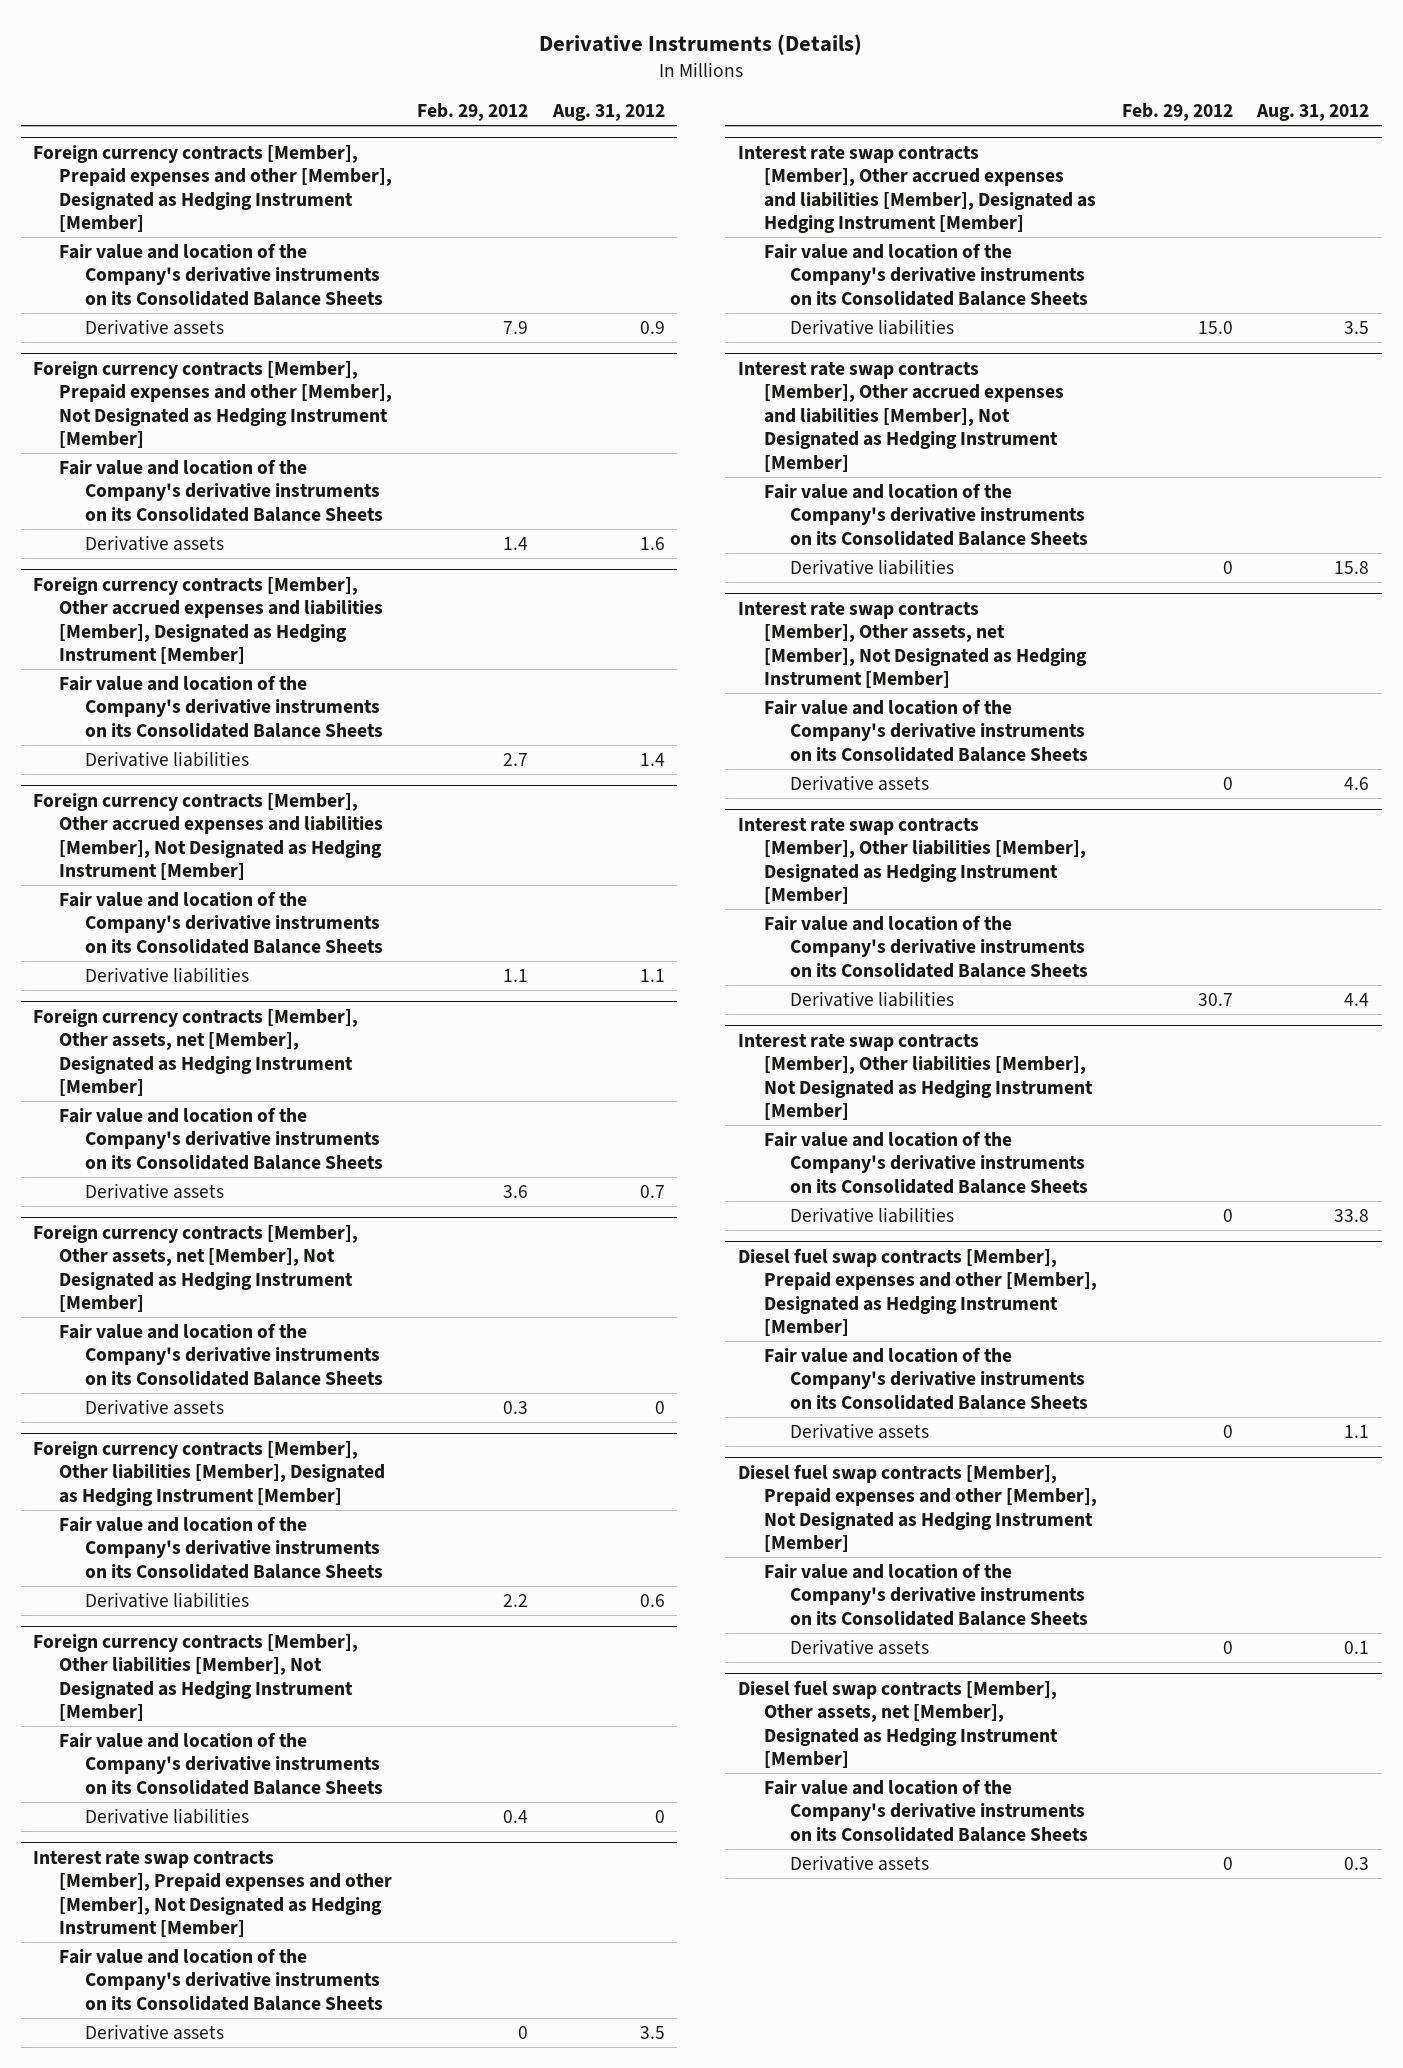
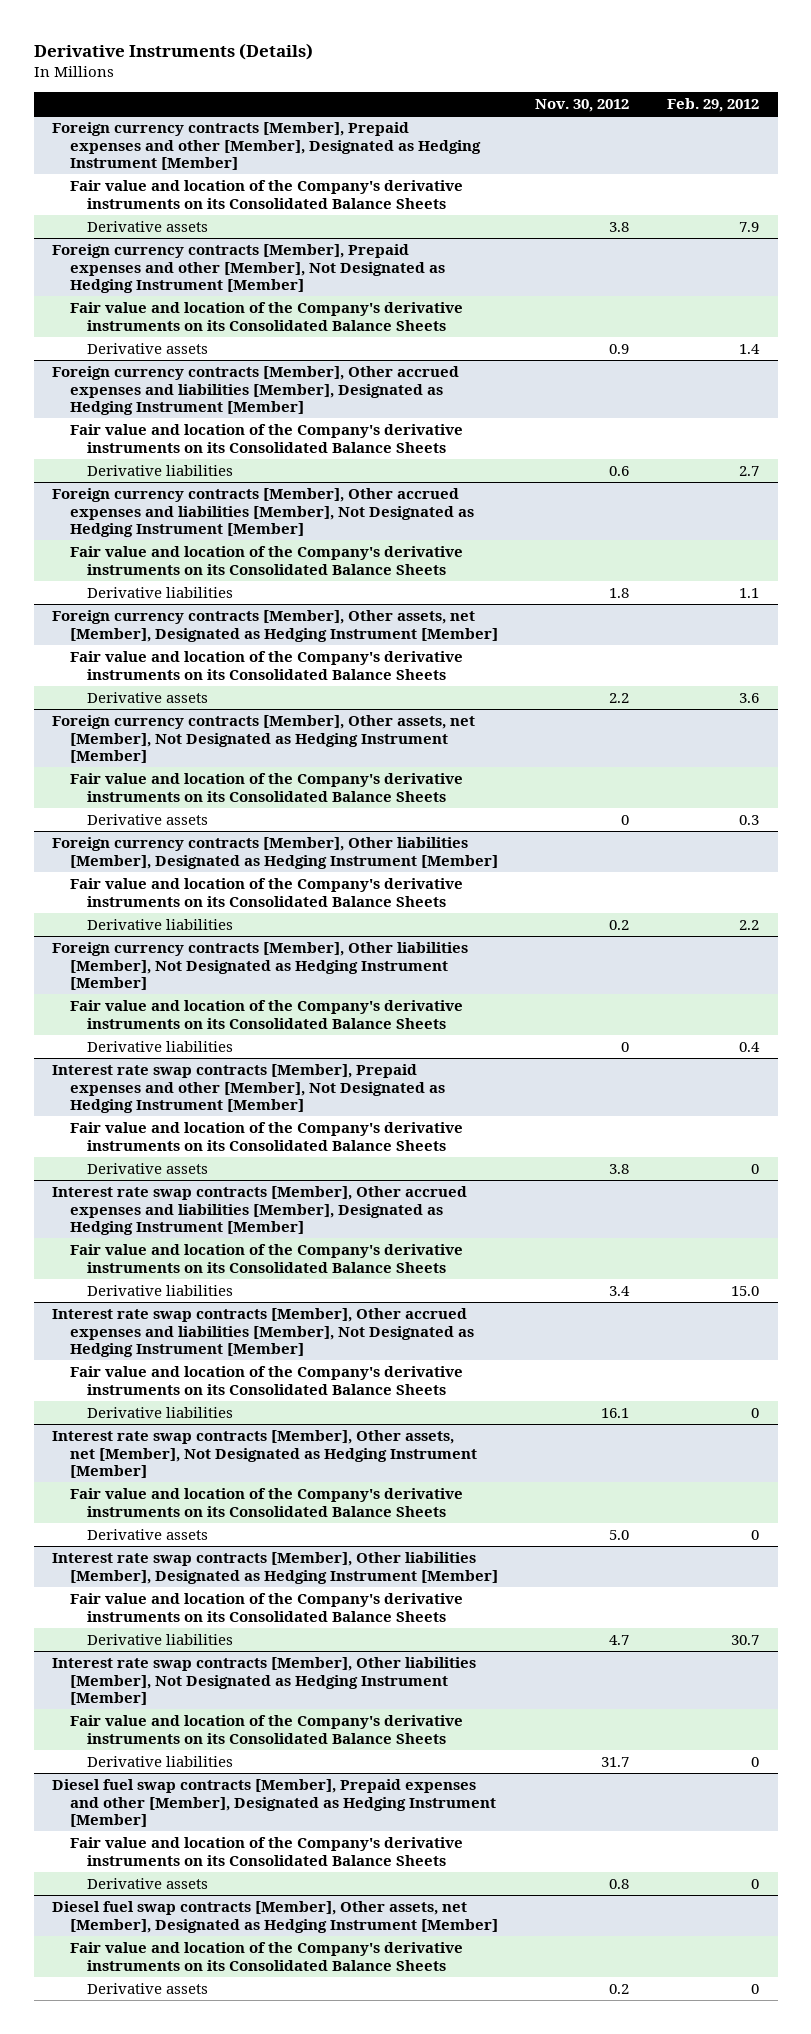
- | Feb. 29, 2012 | Aug. 31, 2012
+ | Nov. 30, 2012 | Feb. 29, 2012
- Diesel fuel swap contracts [Member], Prepaid expenses and other [Member], Not Designated as Hedging Instrument [Member]
- Fair value and location of the Company's derivative instruments on its Consolidated Balance Sheets
- Derivative assets | 0 | 0.1

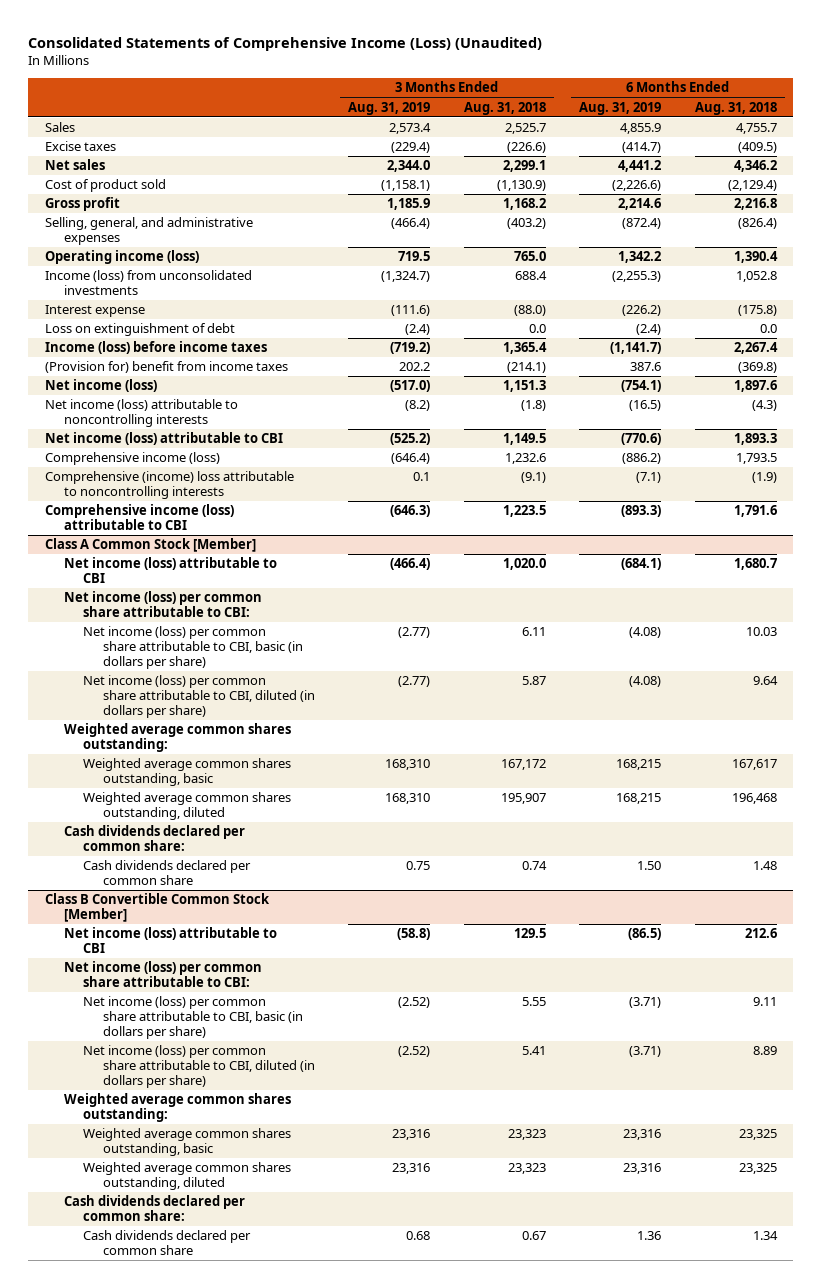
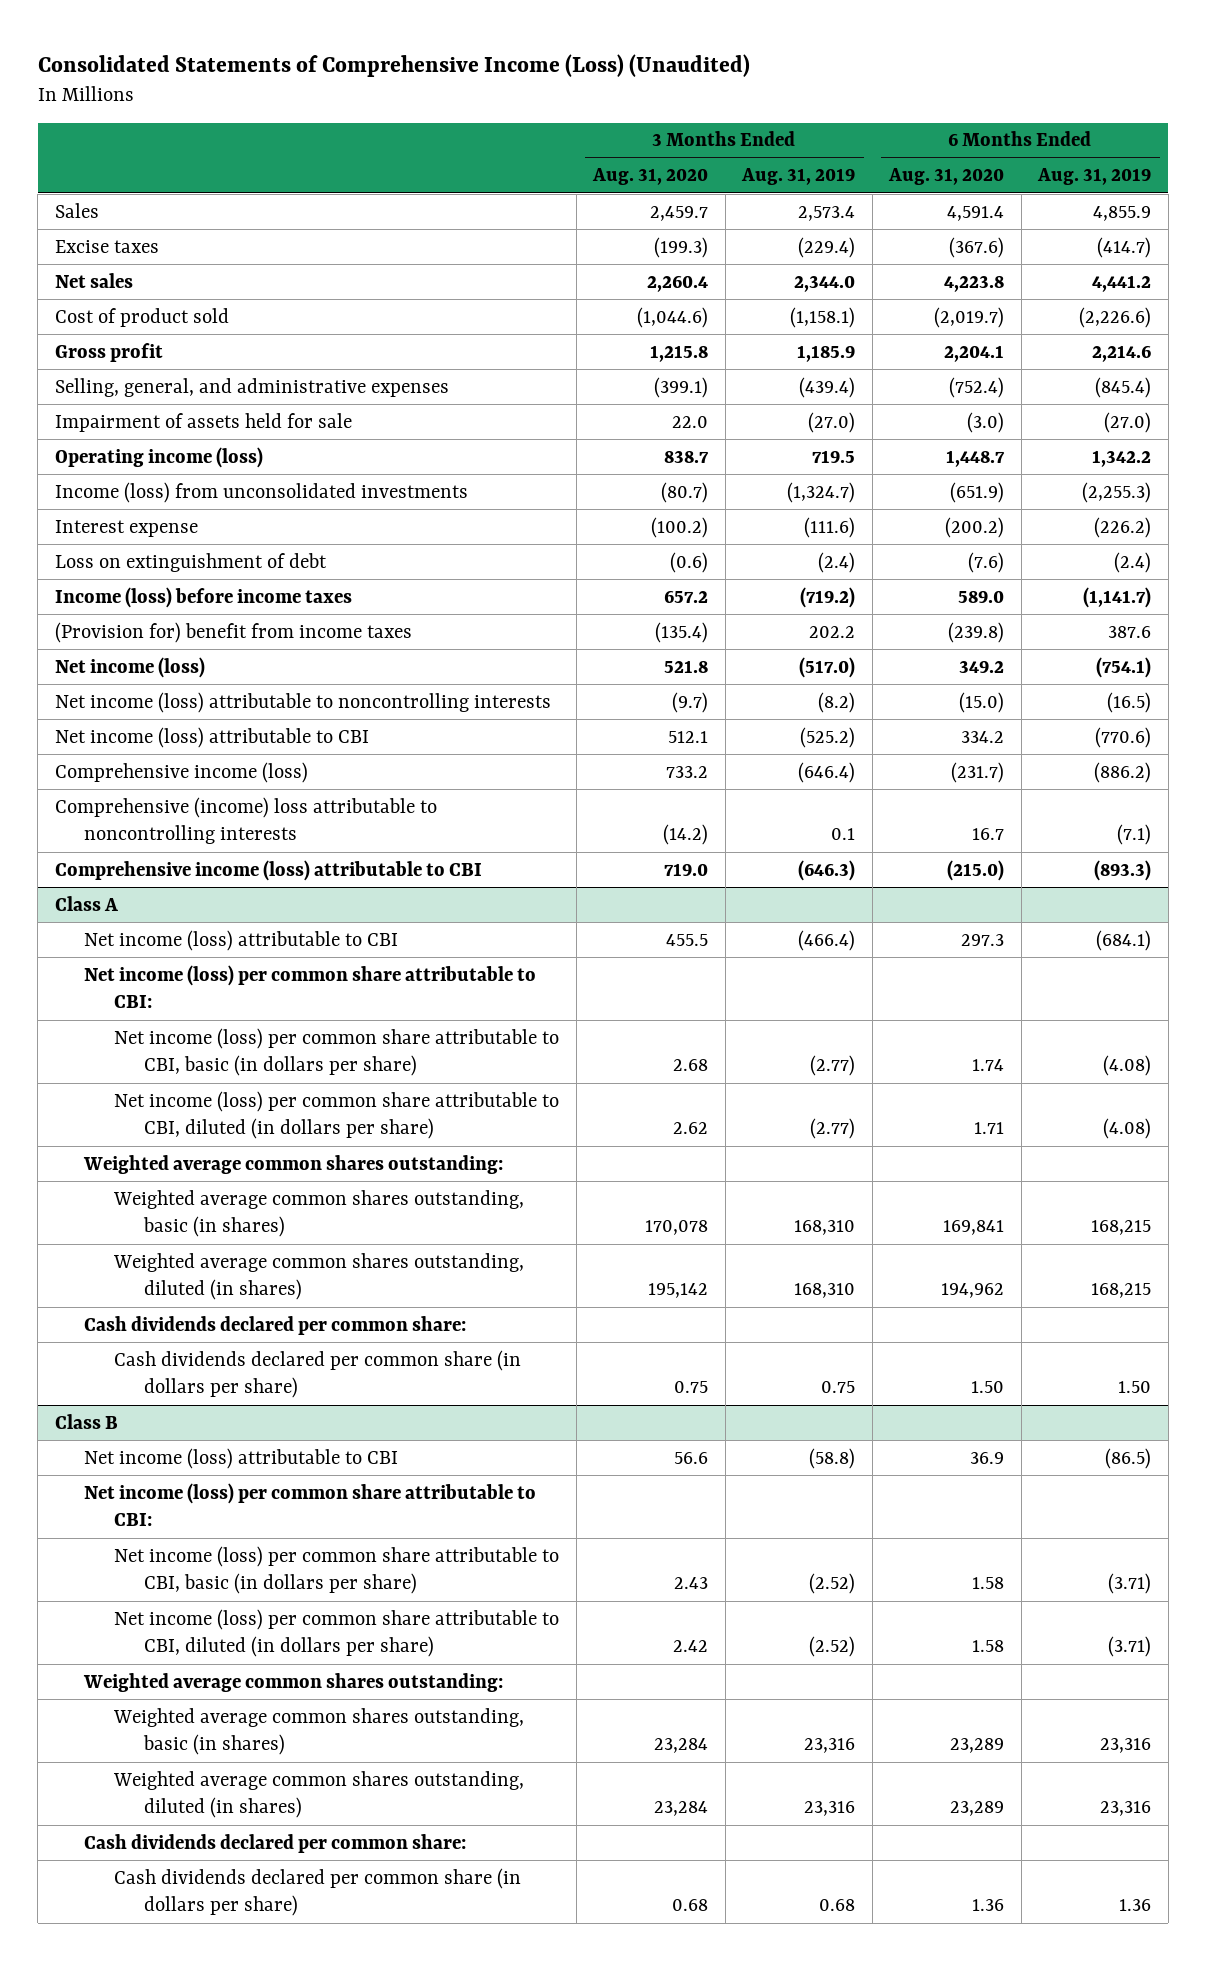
- | 3 Months Ended Aug. 31, 2019 | 3 Months Ended Aug. 31, 2018 | 6 Months Ended Aug. 31, 2019 | 6 Months Ended Aug. 31, 2018
+ | 3 Months Ended Aug. 31, 2020 | 3 Months Ended Aug. 31, 2019 | 6 Months Ended Aug. 31, 2020 | 6 Months Ended Aug. 31, 2019
- Selling, general, and administrative expenses | (466.4) | (403.2) | (872.4) | (826.4)
+ Selling, general, and administrative expenses | (399.1) | (439.4) | (752.4) | (845.4)
+ Impairment of assets held for sale | 22.0 | (27.0) | (3.0) | (27.0)
- Class A Common Stock [Member]
+ Class A
- Weighted average common shares outstanding, basic | 168,310 | 167,172 | 168,215 | 167,617
- Weighted average common shares outstanding, diluted | 168,310 | 195,907 | 168,215 | 196,468
+ Weighted average common shares outstanding, basic (in shares) | 170,078 | 168,310 | 169,841 | 168,215
+ Weighted average common shares outstanding, diluted (in shares) | 195,142 | 168,310 | 194,962 | 168,215
- Cash dividends declared per common share | 0.75 | 0.74 | 1.50 | 1.48
- Class B Convertible Common Stock [Member]
+ Cash dividends declared per common share (in dollars per share) | 0.75 | 0.75 | 1.50 | 1.50
+ Class B
- Weighted average common shares outstanding, basic | 23,316 | 23,323 | 23,316 | 23,325
- Weighted average common shares outstanding, diluted | 23,316 | 23,323 | 23,316 | 23,325
+ Weighted average common shares outstanding, basic (in shares) | 23,284 | 23,316 | 23,289 | 23,316
+ Weighted average common shares outstanding, diluted (in shares) | 23,284 | 23,316 | 23,289 | 23,316
- Cash dividends declared per common share | 0.68 | 0.67 | 1.36 | 1.34
+ Cash dividends declared per common share (in dollars per share) | 0.68 | 0.68 | 1.36 | 1.36

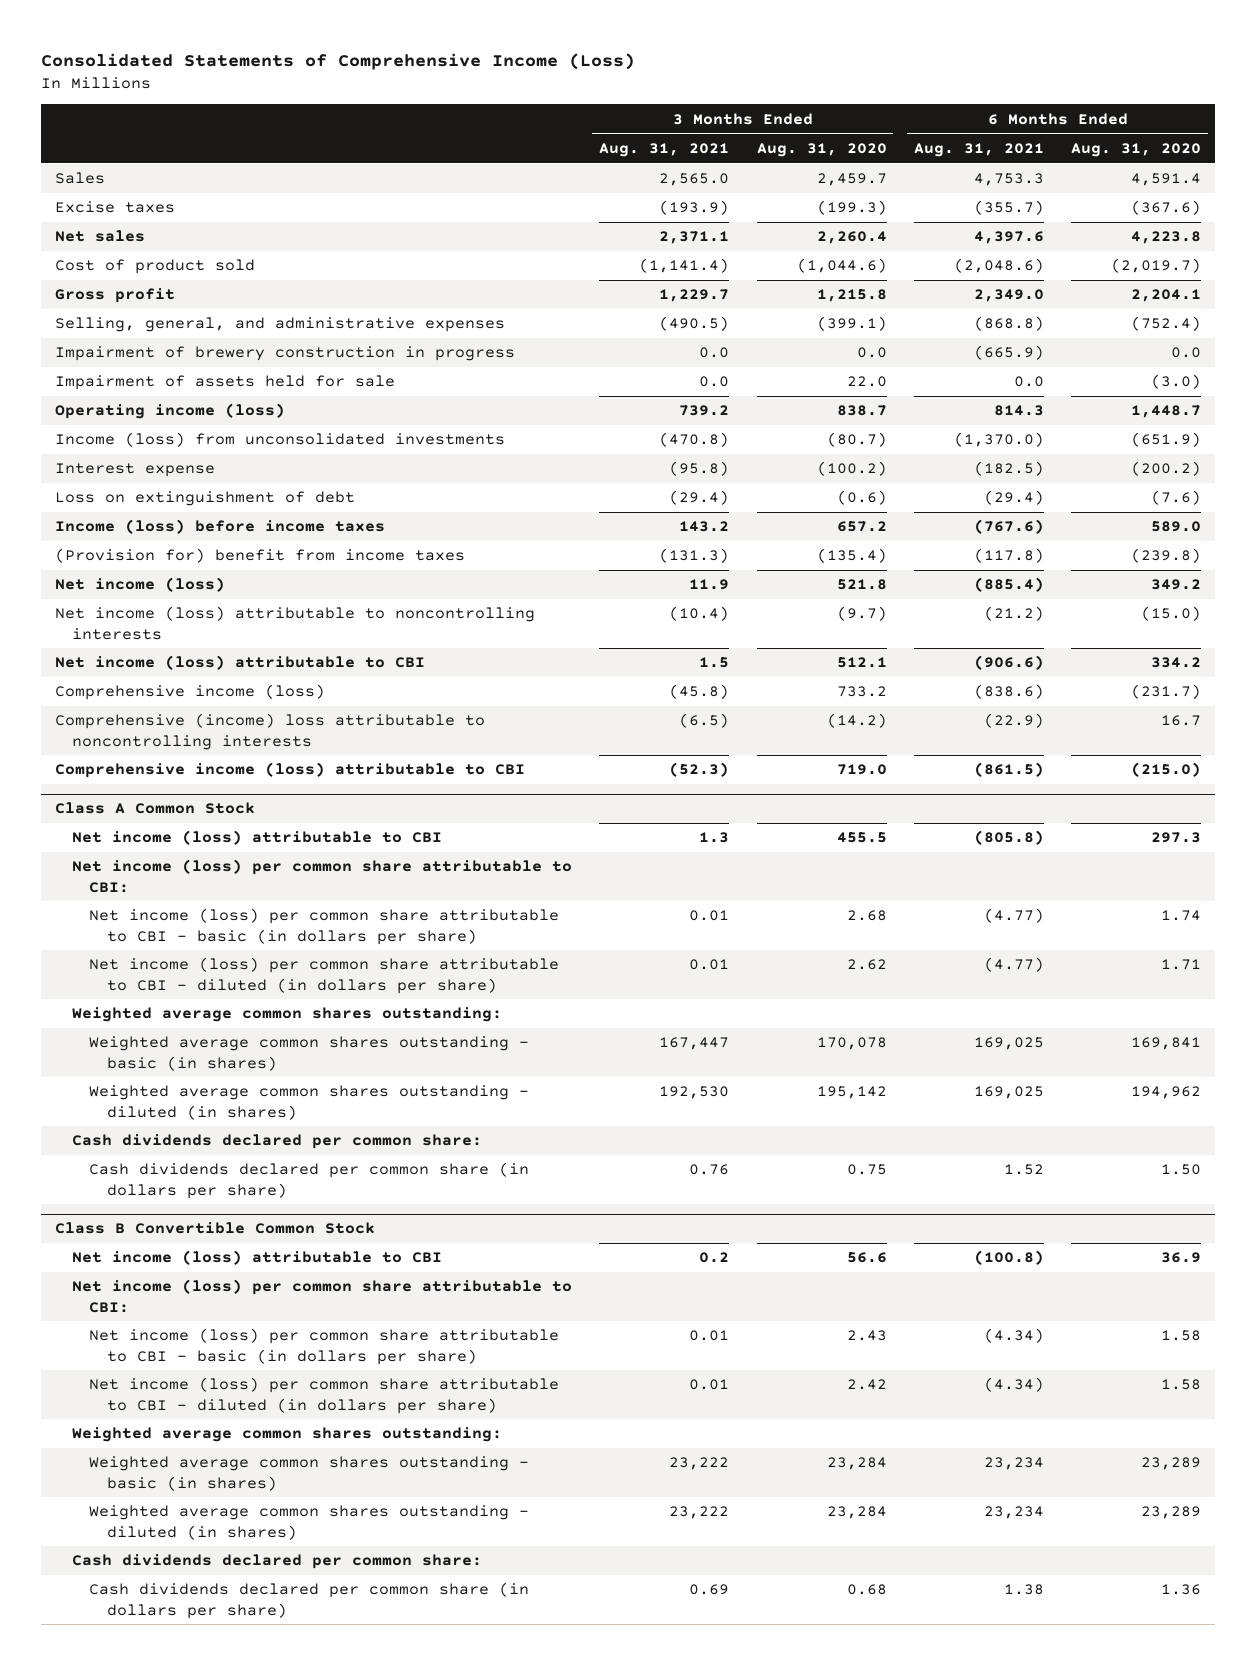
- Consolidated Statements of Comprehensive Income (Loss) (Unaudited)
+ Consolidated Statements of Comprehensive Income (Loss)
- | 3 Months Ended Aug. 31, 2020 | 3 Months Ended Aug. 31, 2019 | 6 Months Ended Aug. 31, 2020 | 6 Months Ended Aug. 31, 2019
+ | 3 Months Ended Aug. 31, 2021 | 3 Months Ended Aug. 31, 2020 | 6 Months Ended Aug. 31, 2021 | 6 Months Ended Aug. 31, 2020
+ Impairment of brewery construction in progress | 0.0 | 0.0 | (665.9) | 0.0
- Class A
+ Class A Common Stock
- Net income (loss) per common share attributable to CBI, basic (in dollars per share) | 2.68 | (2.77) | 1.74 | (4.08)
- Net income (loss) per common share attributable to CBI, diluted (in dollars per share) | 2.62 | (2.77) | 1.71 | (4.08)
+ Net income (loss) per common share attributable to CBI - basic (in dollars per share) | 0.01 | 2.68 | (4.77) | 1.74
+ Net income (loss) per common share attributable to CBI - diluted (in dollars per share) | 0.01 | 2.62 | (4.77) | 1.71
- Weighted average common shares outstanding, basic (in shares) | 170,078 | 168,310 | 169,841 | 168,215
- Weighted average common shares outstanding, diluted (in shares) | 195,142 | 168,310 | 194,962 | 168,215
+ Weighted average common shares outstanding - basic (in shares) | 167,447 | 170,078 | 169,025 | 169,841
+ Weighted average common shares outstanding - diluted (in shares) | 192,530 | 195,142 | 169,025 | 194,962
- Class B
+ Class B Convertible Common Stock
- Net income (loss) per common share attributable to CBI, basic (in dollars per share) | 2.43 | (2.52) | 1.58 | (3.71)
- Net income (loss) per common share attributable to CBI, diluted (in dollars per share) | 2.42 | (2.52) | 1.58 | (3.71)
+ Net income (loss) per common share attributable to CBI - basic (in dollars per share) | 0.01 | 2.43 | (4.34) | 1.58
+ Net income (loss) per common share attributable to CBI - diluted (in dollars per share) | 0.01 | 2.42 | (4.34) | 1.58
- Weighted average common shares outstanding, basic (in shares) | 23,284 | 23,316 | 23,289 | 23,316
- Weighted average common shares outstanding, diluted (in shares) | 23,284 | 23,316 | 23,289 | 23,316
+ Weighted average common shares outstanding - basic (in shares) | 23,222 | 23,284 | 23,234 | 23,289
+ Weighted average common shares outstanding - diluted (in shares) | 23,222 | 23,284 | 23,234 | 23,289

